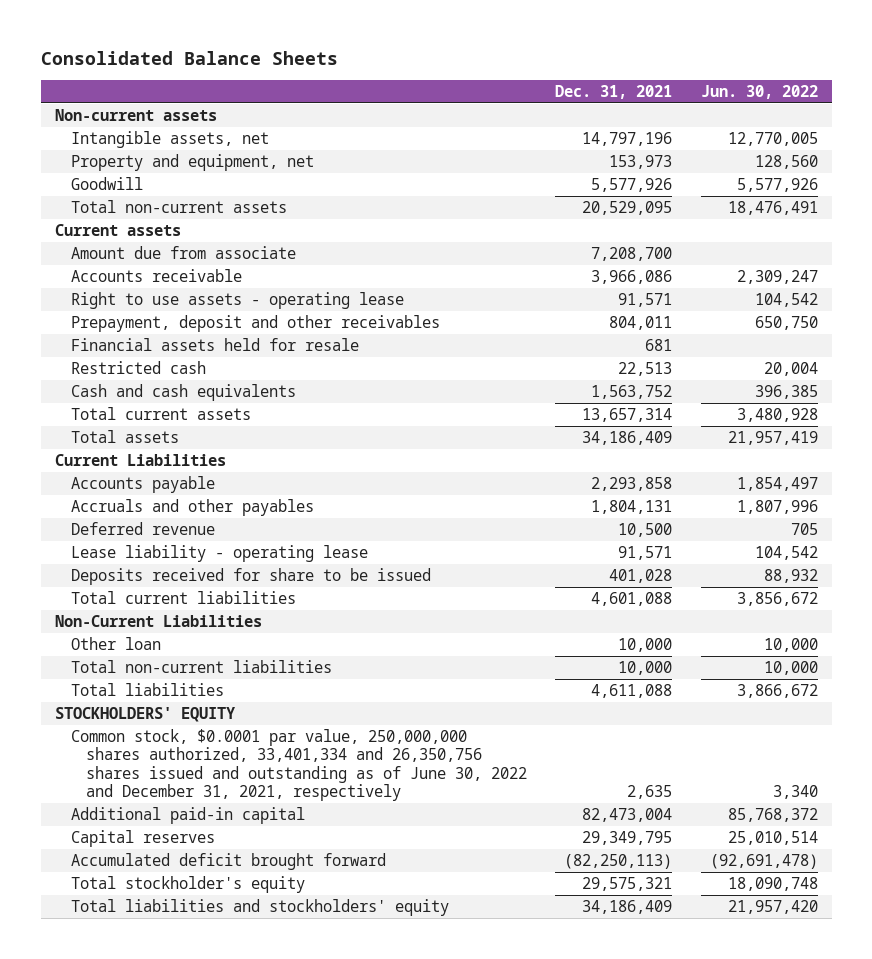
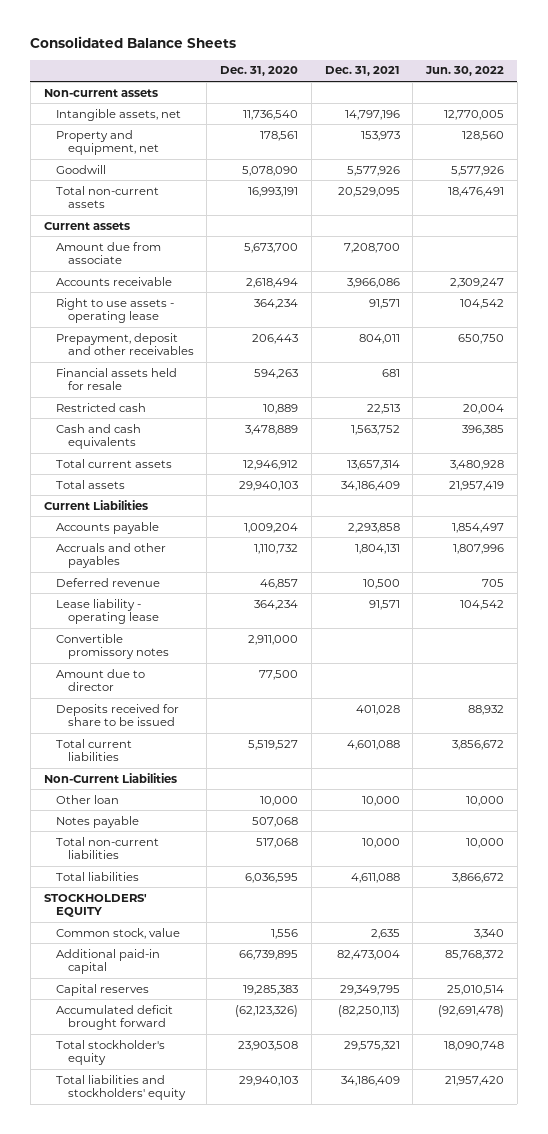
- | Dec. 31, 2021 | Jun. 30, 2022
+ | Dec. 31, 2020 | Dec. 31, 2021 | Jun. 30, 2022
+ Convertible promissory notes | 2,911,000 | |
+ Amount due to director | 77,500 | |
+ Notes payable | 507,068 | |
- Common stock, $0.0001 par value, 250,000,000 shares authorized, 33,401,334 and 26,350,756 shares issued and outstanding as of June 30, 2022 and December 31, 2021, respectively | 2,635 | 3,340
+ Common stock, value | 1,556 | 2,635 | 3,340

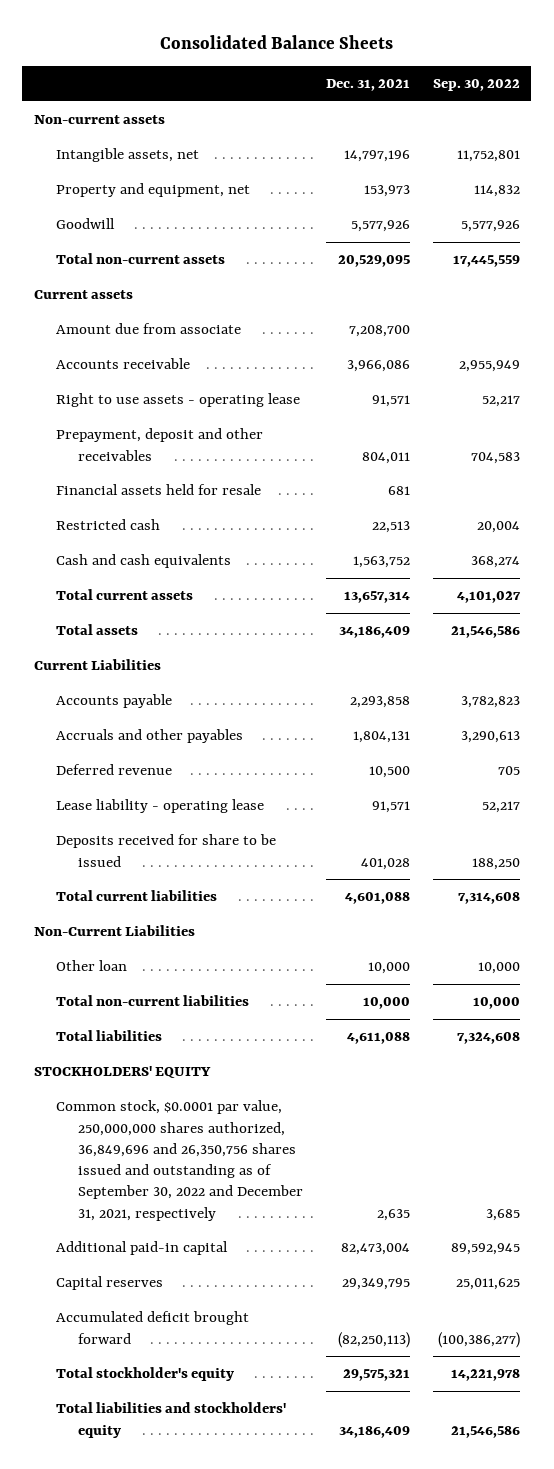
- | Dec. 31, 2020 | Dec. 31, 2021 | Jun. 30, 2022
+ | Dec. 31, 2021 | Sep. 30, 2022
- Convertible promissory notes | 2,911,000 | |
- Amount due to director | 77,500 | |
- Notes payable | 507,068 | |
- Common stock, value | 1,556 | 2,635 | 3,340
+ Common stock, $0.0001 par value, 250,000,000 shares authorized, 36,849,696 and 26,350,756 shares issued and outstanding as of September 30, 2022 and December 31, 2021, respectively | 2,635 | 3,685

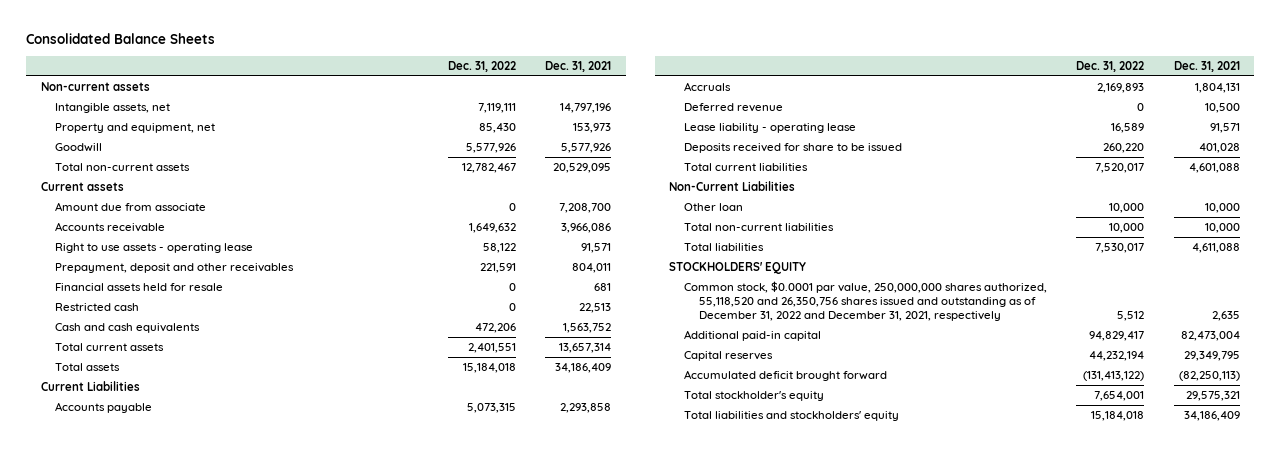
- | Dec. 31, 2021 | Sep. 30, 2022
+ | Dec. 31, 2022 | Dec. 31, 2021
- Accruals and other payables | 1,804,131 | 3,290,613
+ Accruals | 2,169,893 | 1,804,131
- Common stock, $0.0001 par value, 250,000,000 shares authorized, 36,849,696 and 26,350,756 shares issued and outstanding as of September 30, 2022 and December 31, 2021, respectively | 2,635 | 3,685
+ Common stock, $0.0001 par value, 250,000,000 shares authorized, 55,118,520 and 26,350,756 shares issued and outstanding as of December 31, 2022 and December 31, 2021, respectively | 5,512 | 2,635

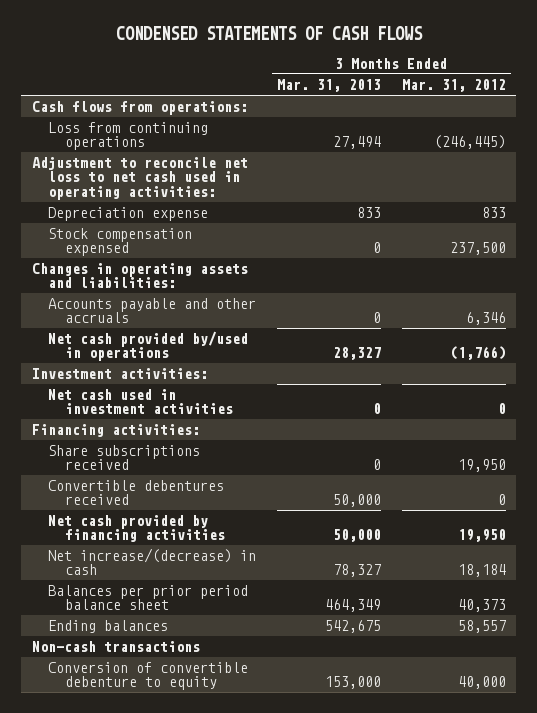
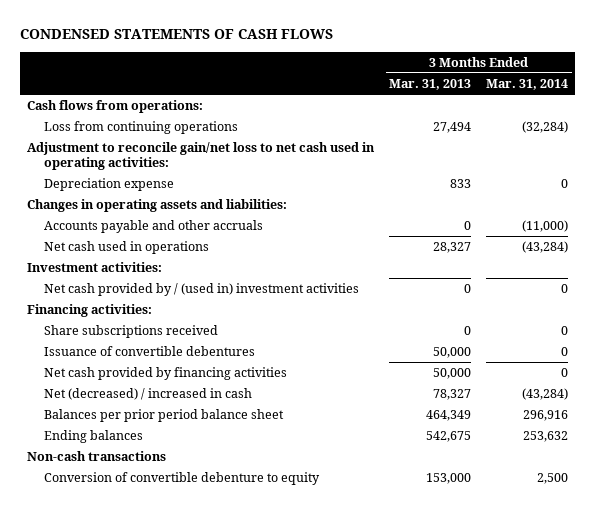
- | 3 Months Ended Mar. 31, 2013 | 3 Months Ended Mar. 31, 2012
+ | 3 Months Ended Mar. 31, 2013 | 3 Months Ended Mar. 31, 2014
- Adjustment to reconcile net loss to net cash used in operating activities:
+ Adjustment to reconcile gain/net loss to net cash used in operating activities:
- Stock compensation expensed | 0 | 237,500
- Net cash provided by/used in operations | 28,327 | (1,766)
+ Net cash used in operations | 28,327 | (43,284)
- Net cash used in investment activities | 0 | 0
+ Net cash provided by / (used in) investment activities | 0 | 0
- Convertible debentures received | 50,000 | 0
+ Issuance of convertible debentures | 50,000 | 0
- Net increase/(decrease) in cash | 78,327 | 18,184
+ Net (decreased) / increased in cash | 78,327 | (43,284)

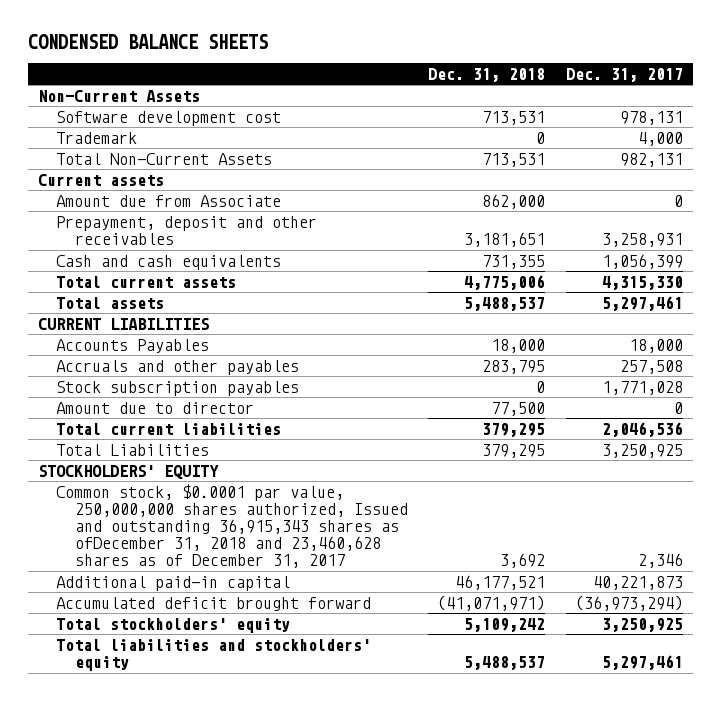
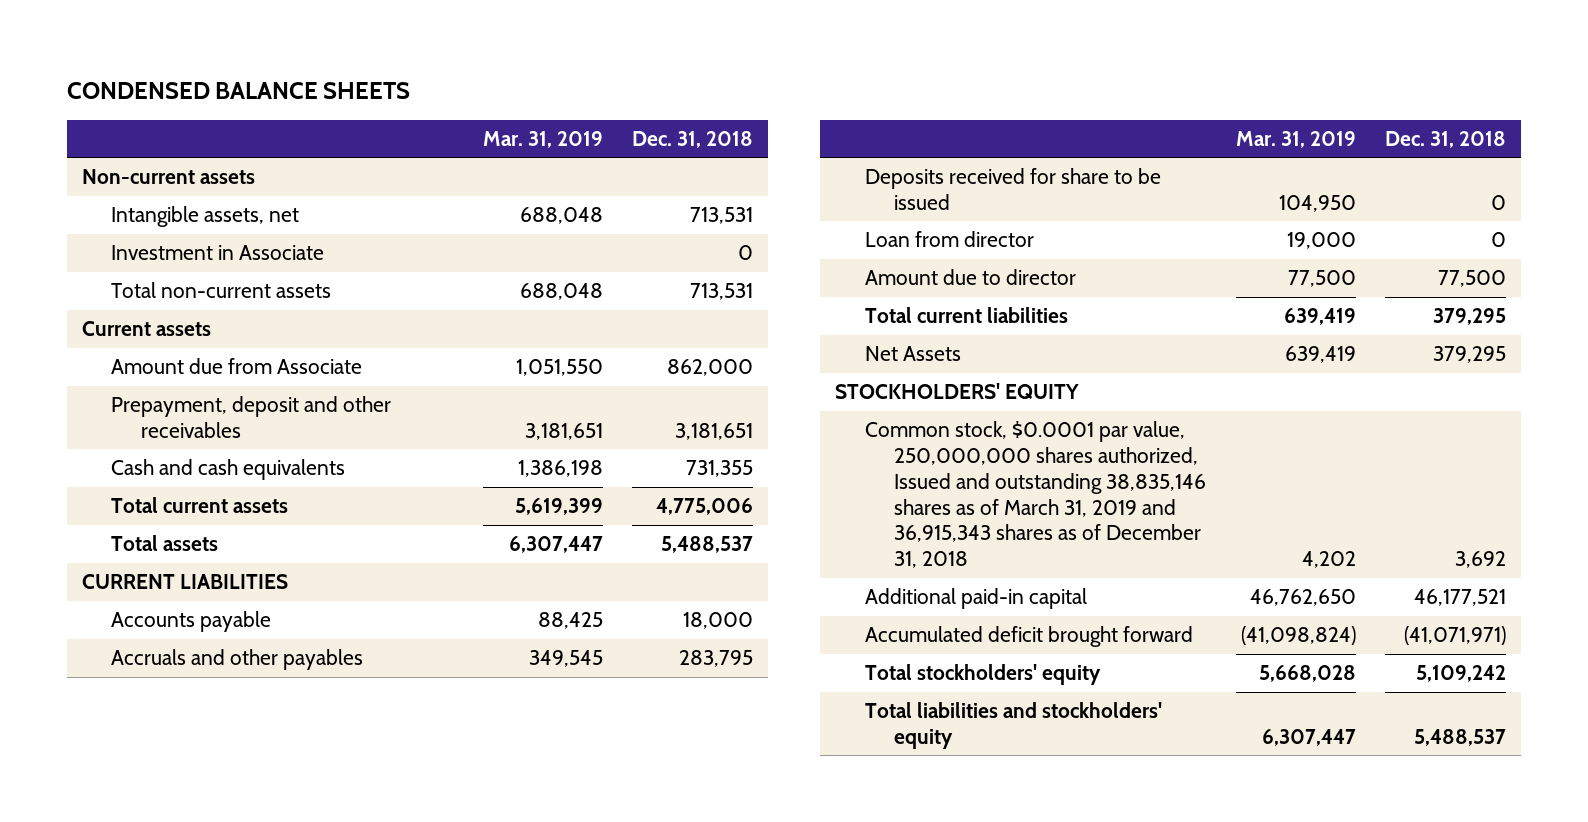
- | Dec. 31, 2018 | Dec. 31, 2017
+ | Mar. 31, 2019 | Dec. 31, 2018
- Non-Current Assets
- Software development cost | 713,531 | 978,131
- Trademark | 0 | 4,000
- Total Non-Current Assets | 713,531 | 982,131
+ Non-current assets
+ Intangible assets, net | 688,048 | 713,531
+ Investment in Associate | | 0
+ Total non-current assets | 688,048 | 713,531
- Accounts Payables | 18,000 | 18,000
+ Accounts payable | 88,425 | 18,000
- Stock subscription payables | 0 | 1,771,028
+ Deposits received for share to be issued | 104,950 | 0
+ Loan from director | 19,000 | 0
- Total Liabilities | 379,295 | 3,250,925
+ Net Assets | 639,419 | 379,295
- Common stock, $0.0001 par value, 250,000,000 shares authorized, Issued and outstanding 36,915,343 shares as ofDecember 31, 2018 and 23,460,628 shares as of December 31, 2017 | 3,692 | 2,346
+ Common stock, $0.0001 par value, 250,000,000 shares authorized, Issued and outstanding 38,835,146 shares as of March 31, 2019 and 36,915,343 shares as of December 31, 2018 | 4,202 | 3,692

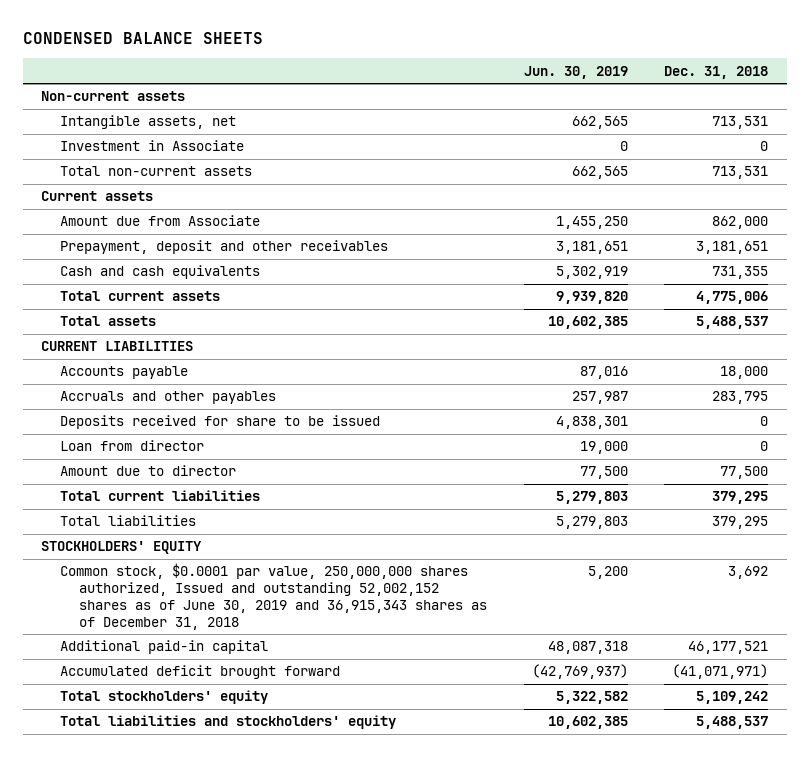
- | Mar. 31, 2019 | Dec. 31, 2018
+ | Jun. 30, 2019 | Dec. 31, 2018
- Net Assets | 639,419 | 379,295
+ Total liabilities | 5,279,803 | 379,295
- Common stock, $0.0001 par value, 250,000,000 shares authorized, Issued and outstanding 38,835,146 shares as of March 31, 2019 and 36,915,343 shares as of December 31, 2018 | 4,202 | 3,692
+ Common stock, $0.0001 par value, 250,000,000 shares authorized, Issued and outstanding 52,002,152 shares as of June 30, 2019 and 36,915,343 shares as of December 31, 2018 | 5,200 | 3,692

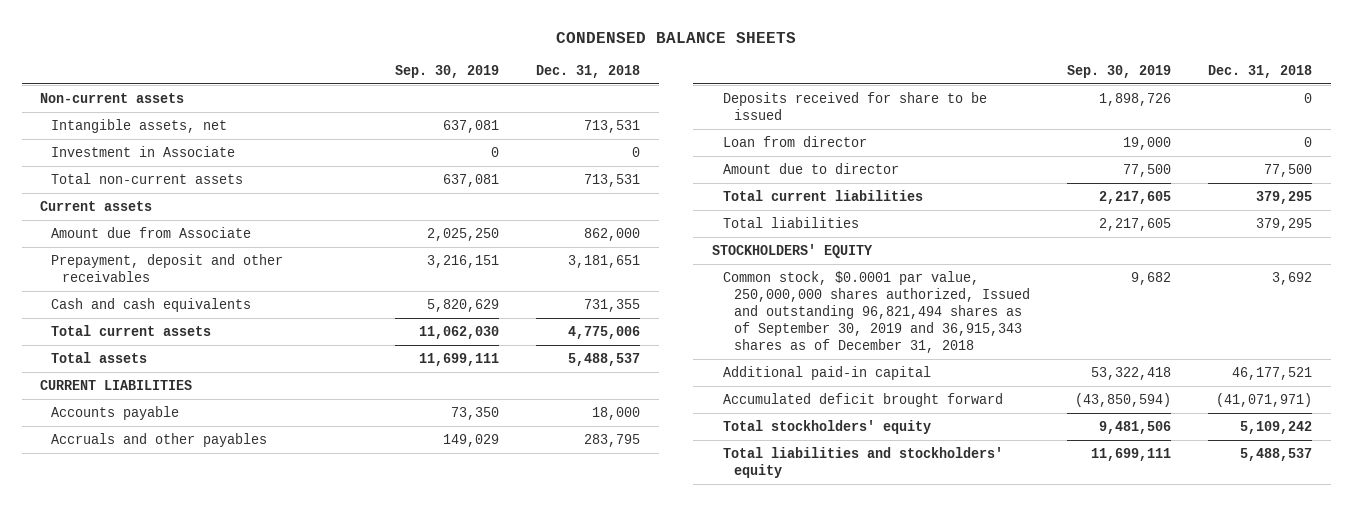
- | Jun. 30, 2019 | Dec. 31, 2018
+ | Sep. 30, 2019 | Dec. 31, 2018
- Common stock, $0.0001 par value, 250,000,000 shares authorized, Issued and outstanding 52,002,152 shares as of June 30, 2019 and 36,915,343 shares as of December 31, 2018 | 5,200 | 3,692
+ Common stock, $0.0001 par value, 250,000,000 shares authorized, Issued and outstanding 96,821,494 shares as of September 30, 2019 and 36,915,343 shares as of December 31, 2018 | 9,682 | 3,692

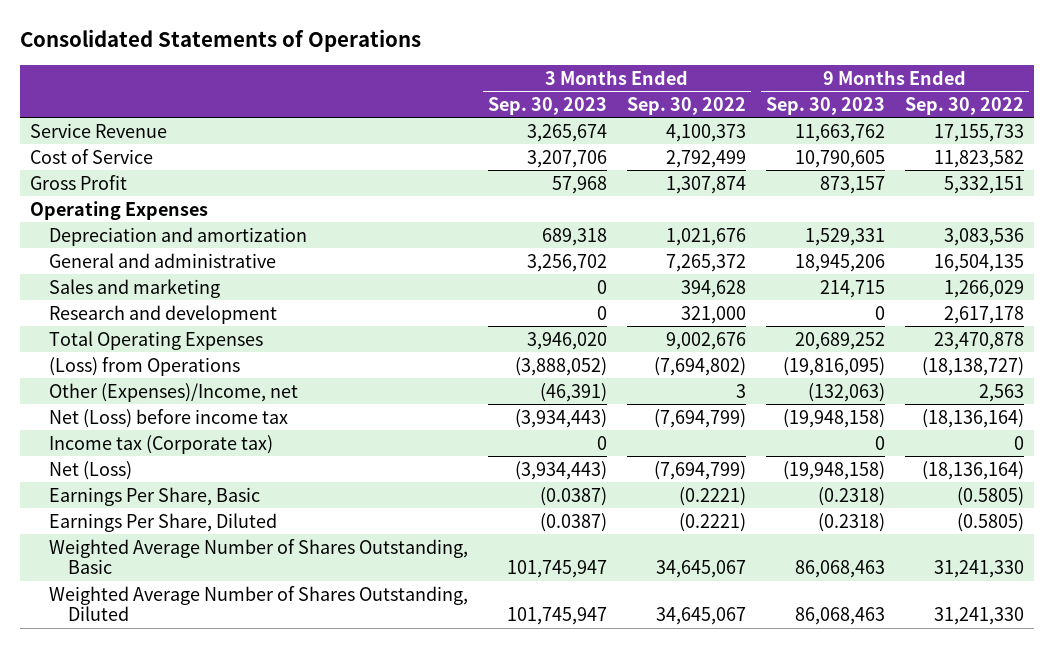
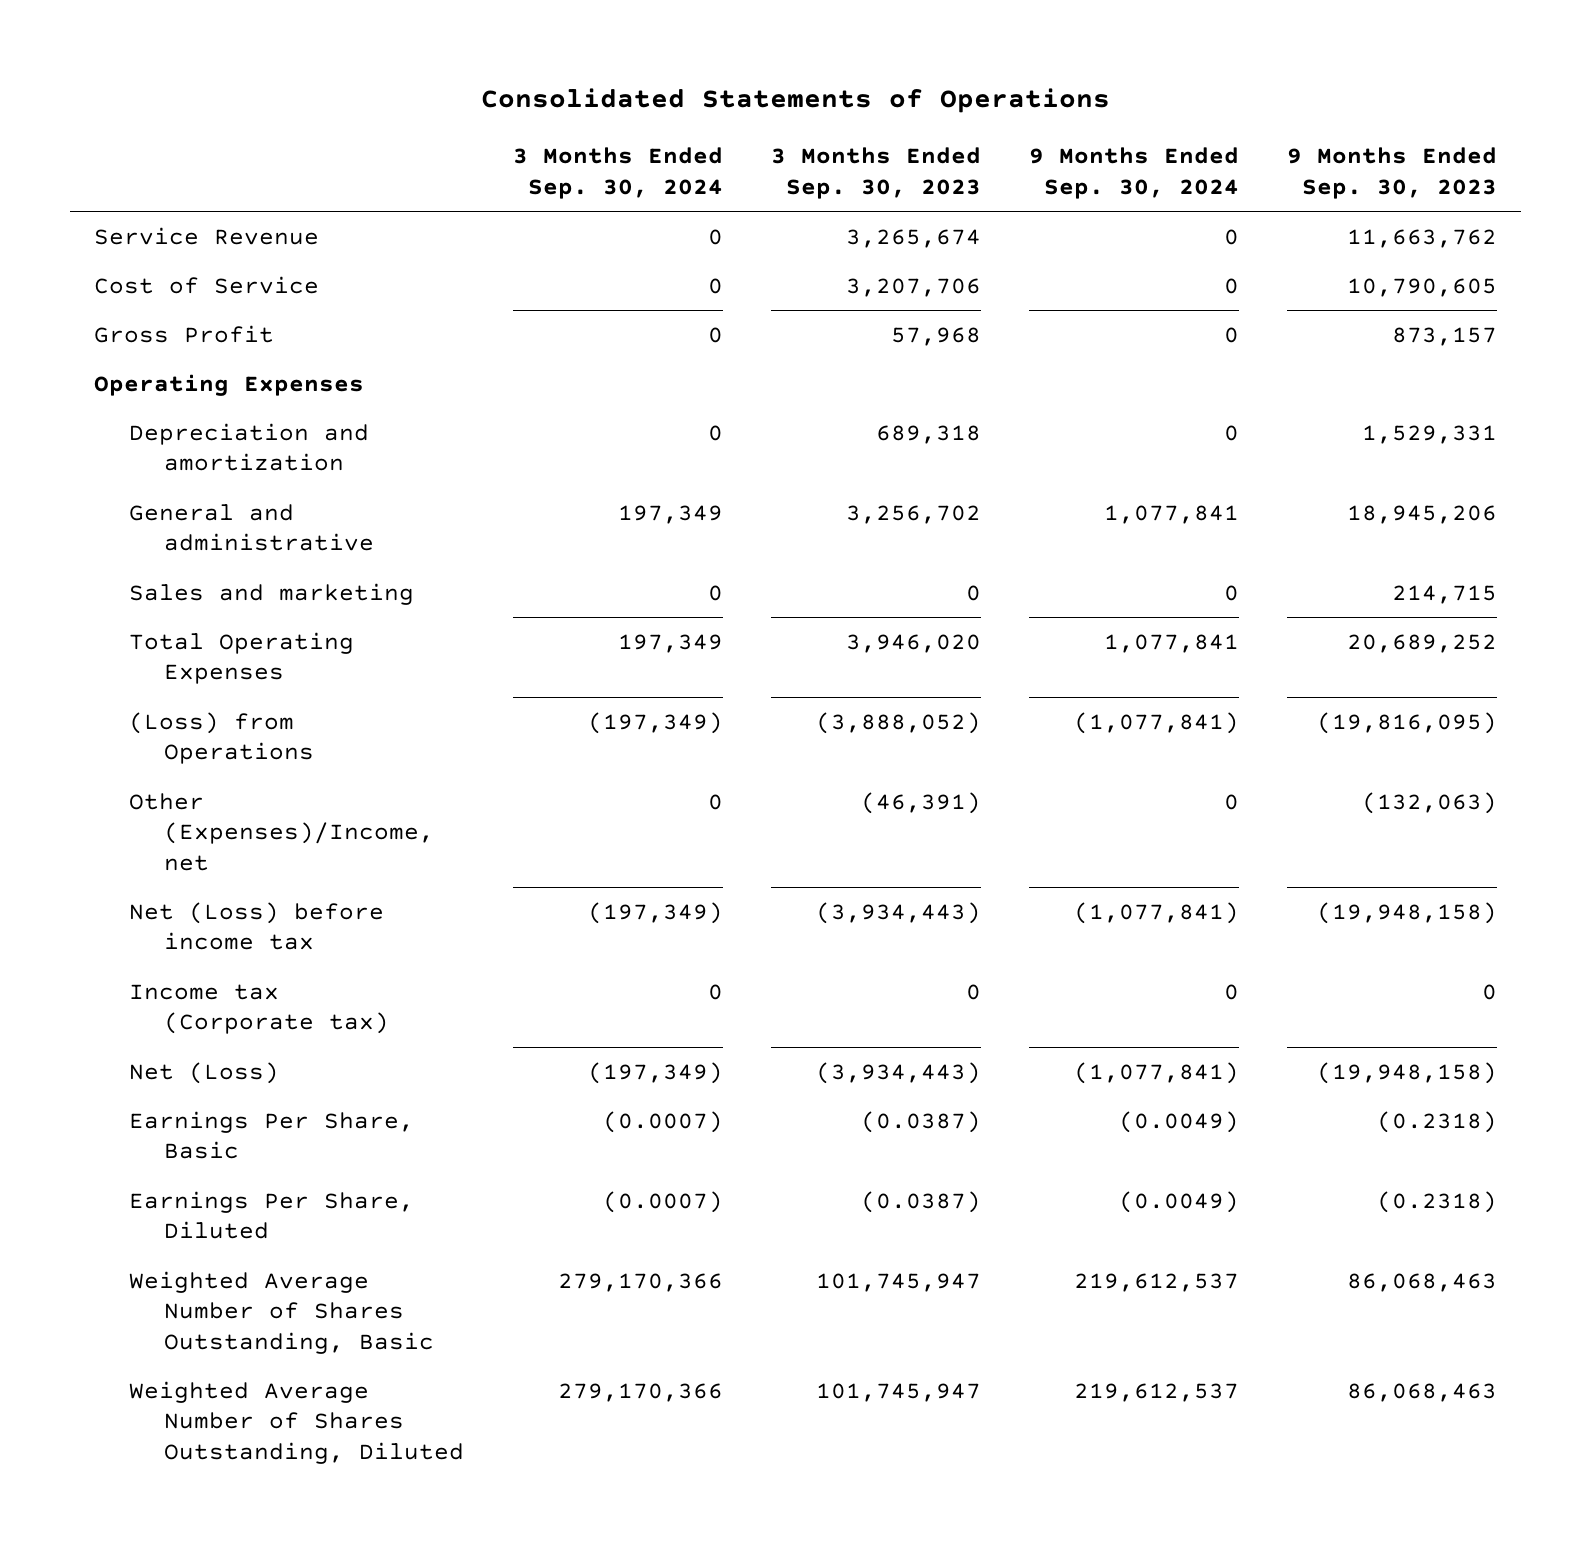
- | 3 Months Ended Sep. 30, 2023 | 3 Months Ended Sep. 30, 2022 | 9 Months Ended Sep. 30, 2023 | 9 Months Ended Sep. 30, 2022
+ | 3 Months Ended Sep. 30, 2024 | 3 Months Ended Sep. 30, 2023 | 9 Months Ended Sep. 30, 2024 | 9 Months Ended Sep. 30, 2023
- Research and development | 0 | 321,000 | 0 | 2,617,178

